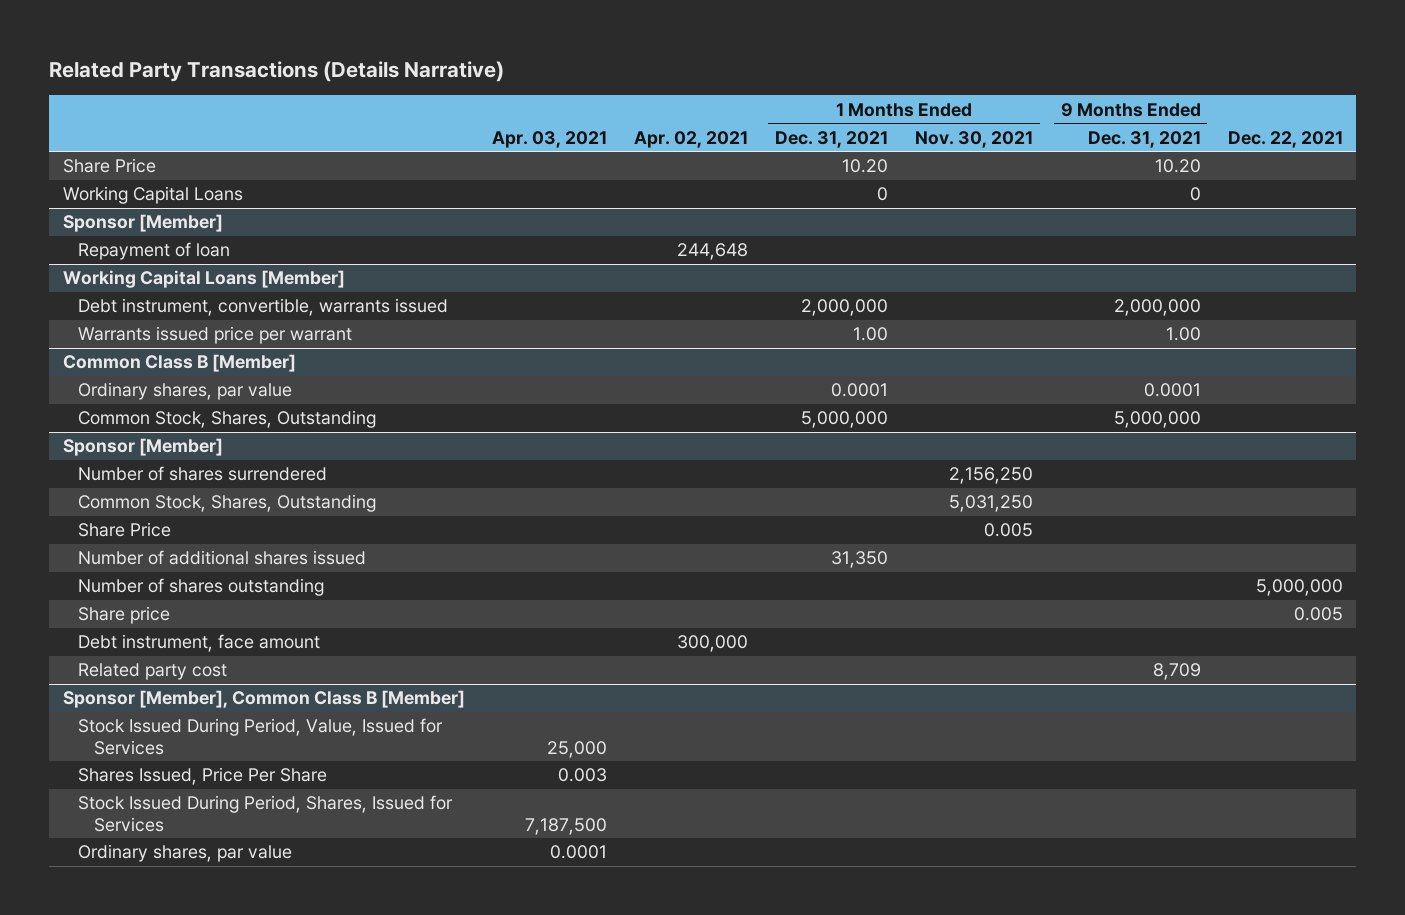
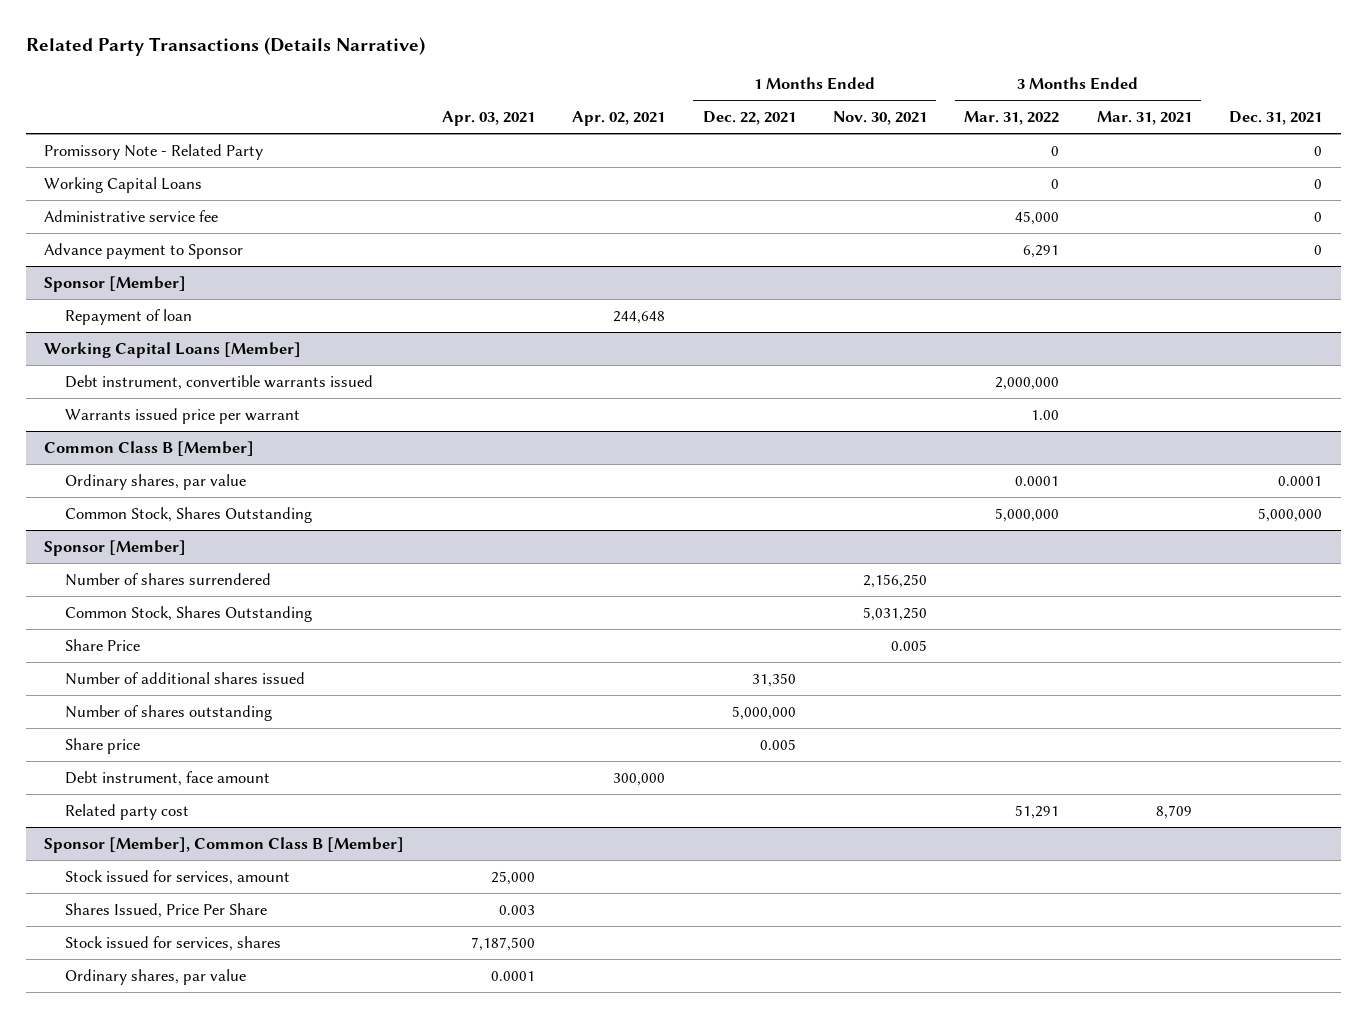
- | Apr. 03, 2021 | Apr. 02, 2021 | 1 Months Ended Dec. 31, 2021 | 1 Months Ended Nov. 30, 2021 | 9 Months Ended Dec. 31, 2021 | Dec. 22, 2021
+ | Apr. 03, 2021 | Apr. 02, 2021 | 1 Months Ended Dec. 22, 2021 | 1 Months Ended Nov. 30, 2021 | 3 Months Ended Mar. 31, 2022 | 3 Months Ended Mar. 31, 2021 | Dec. 31, 2021
- Share Price | | | 10.20 | | 10.20 |
+ Promissory Note - Related Party | | | | | 0 | | 0
+ Administrative service fee | | | | | 45,000 | | 0
+ Advance payment to Sponsor | | | | | 6,291 | | 0
@ Working Capital Loans [Member]
- Debt instrument, convertible, warrants issued | | | 2,000,000 | | 2,000,000 |
+ Debt instrument, convertible warrants issued | | | | | 2,000,000 | |
@ Common Class B [Member]
- Common Stock, Shares, Outstanding | | | 5,000,000 | | 5,000,000 |
+ Common Stock, Shares Outstanding | | | | | 5,000,000 | | 5,000,000
@ Sponsor [Member]
- Common Stock, Shares, Outstanding | | | | 5,031,250 | |
+ Common Stock, Shares Outstanding | | | | 5,031,250 | | |
@ Sponsor [Member], Common Class B [Member]
- Stock Issued During Period, Value, Issued for Services | 25,000 | | | | |
+ Stock issued for services, amount | 25,000 | | | | | |
- Stock Issued During Period, Shares, Issued for Services | 7,187,500 | | | | |
+ Stock issued for services, shares | 7,187,500 | | | | | |

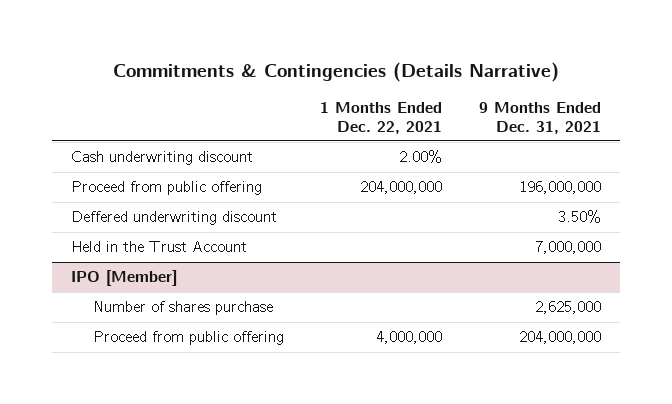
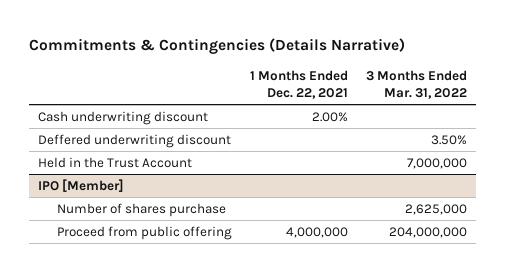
- | 1 Months Ended Dec. 22, 2021 | 9 Months Ended Dec. 31, 2021
+ | 1 Months Ended Dec. 22, 2021 | 3 Months Ended Mar. 31, 2022
- Proceed from public offering | 204,000,000 | 196,000,000

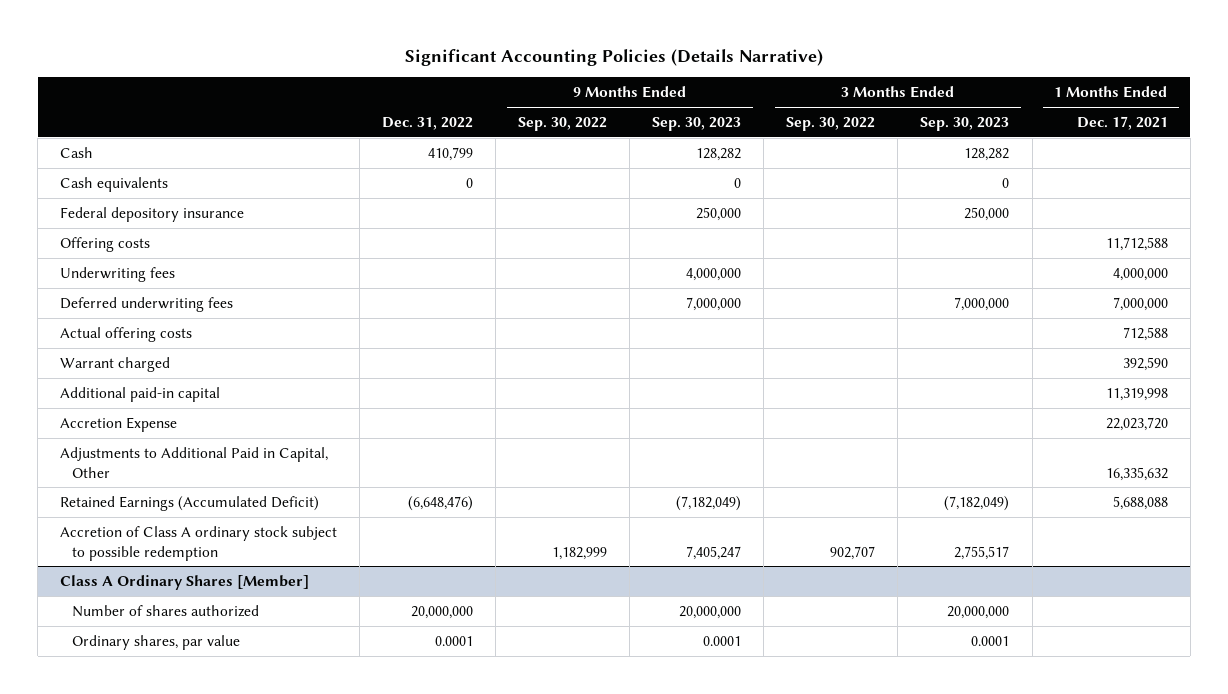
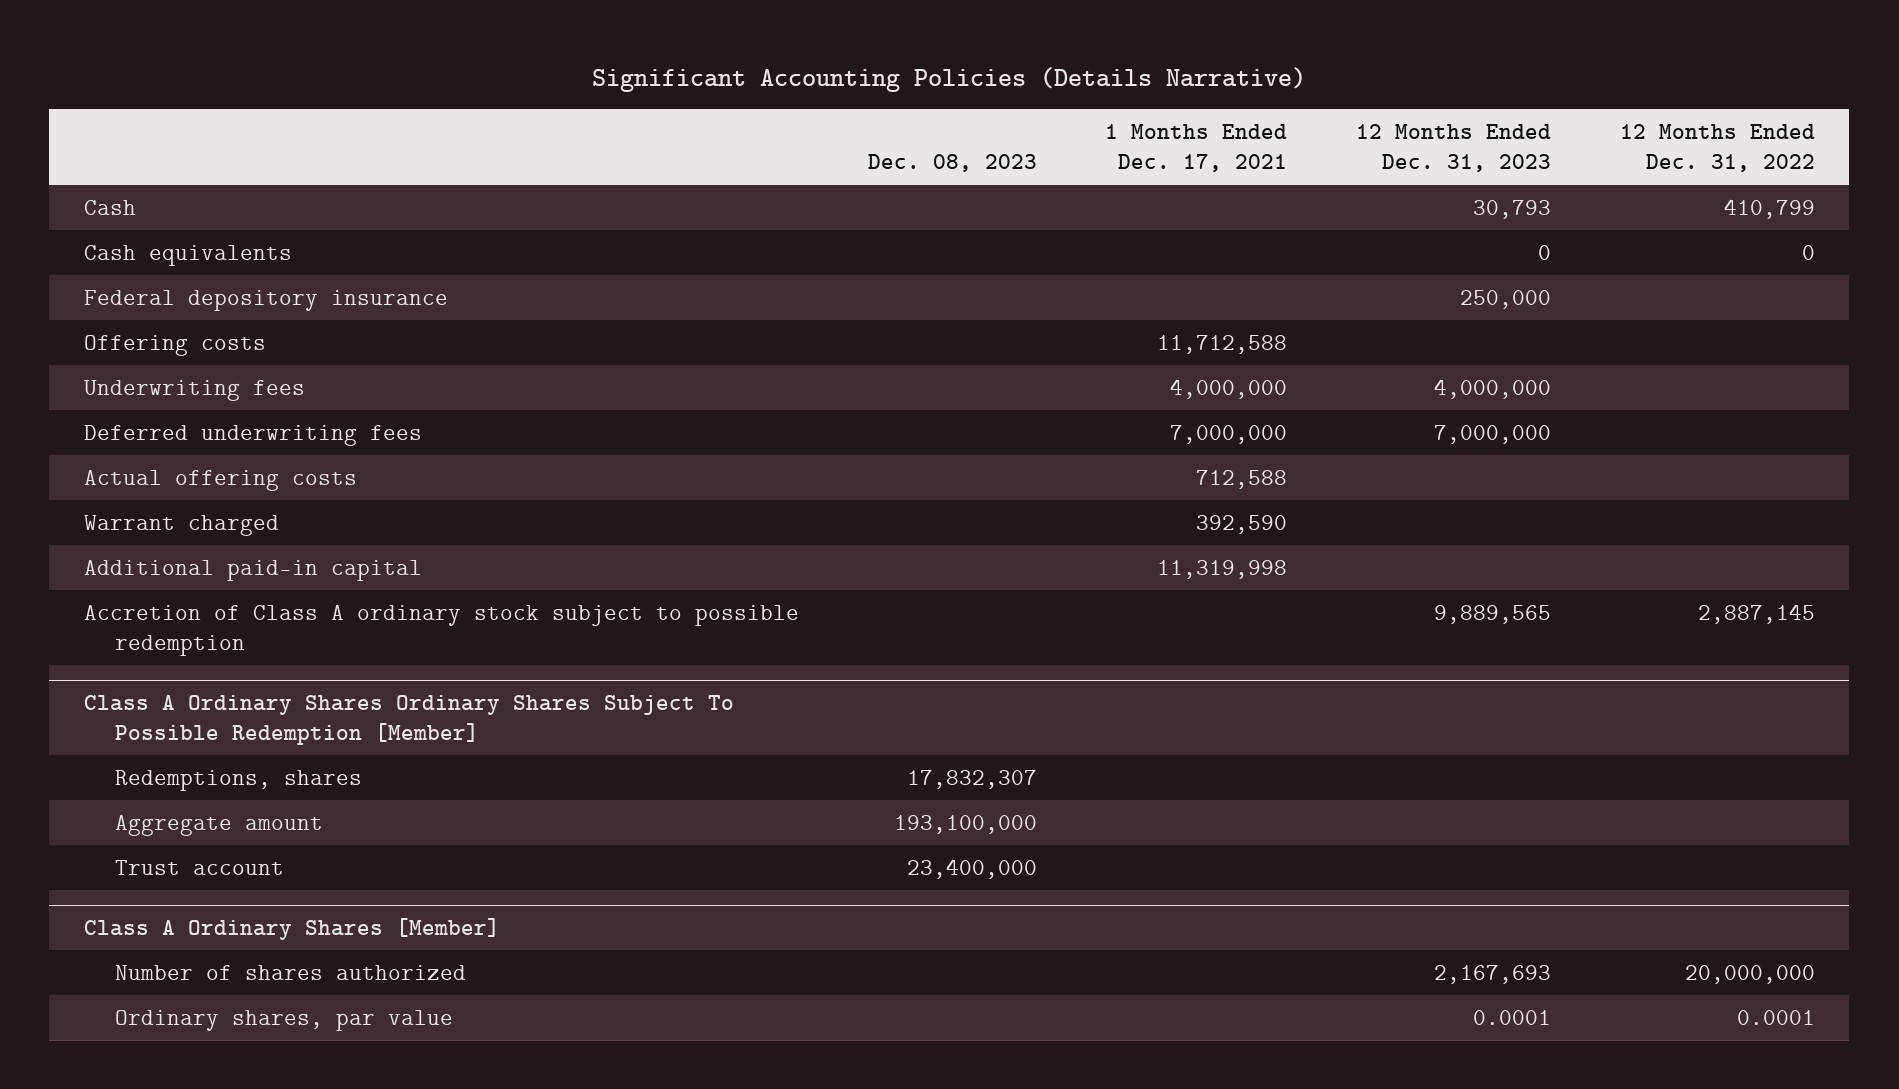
- | Dec. 31, 2022 | 9 Months Ended Sep. 30, 2022 | 9 Months Ended Sep. 30, 2023 | 3 Months Ended Sep. 30, 2022 | 3 Months Ended Sep. 30, 2023 | 1 Months Ended Dec. 17, 2021
+ | Dec. 08, 2023 | 1 Months Ended Dec. 17, 2021 | 12 Months Ended Dec. 31, 2023 | 12 Months Ended Dec. 31, 2022
- Accretion Expense | | | | | | 22,023,720
- Adjustments to Additional Paid in Capital, Other | | | | | | 16,335,632
- Retained Earnings (Accumulated Deficit) | (6,648,476) | | (7,182,049) | | (7,182,049) | 5,688,088
+ Class A Ordinary Shares Ordinary Shares Subject To Possible Redemption [Member]
+ Redemptions, shares | 17,832,307 | | |
+ Aggregate amount | 193,100,000 | | |
+ Trust account | 23,400,000 | | |

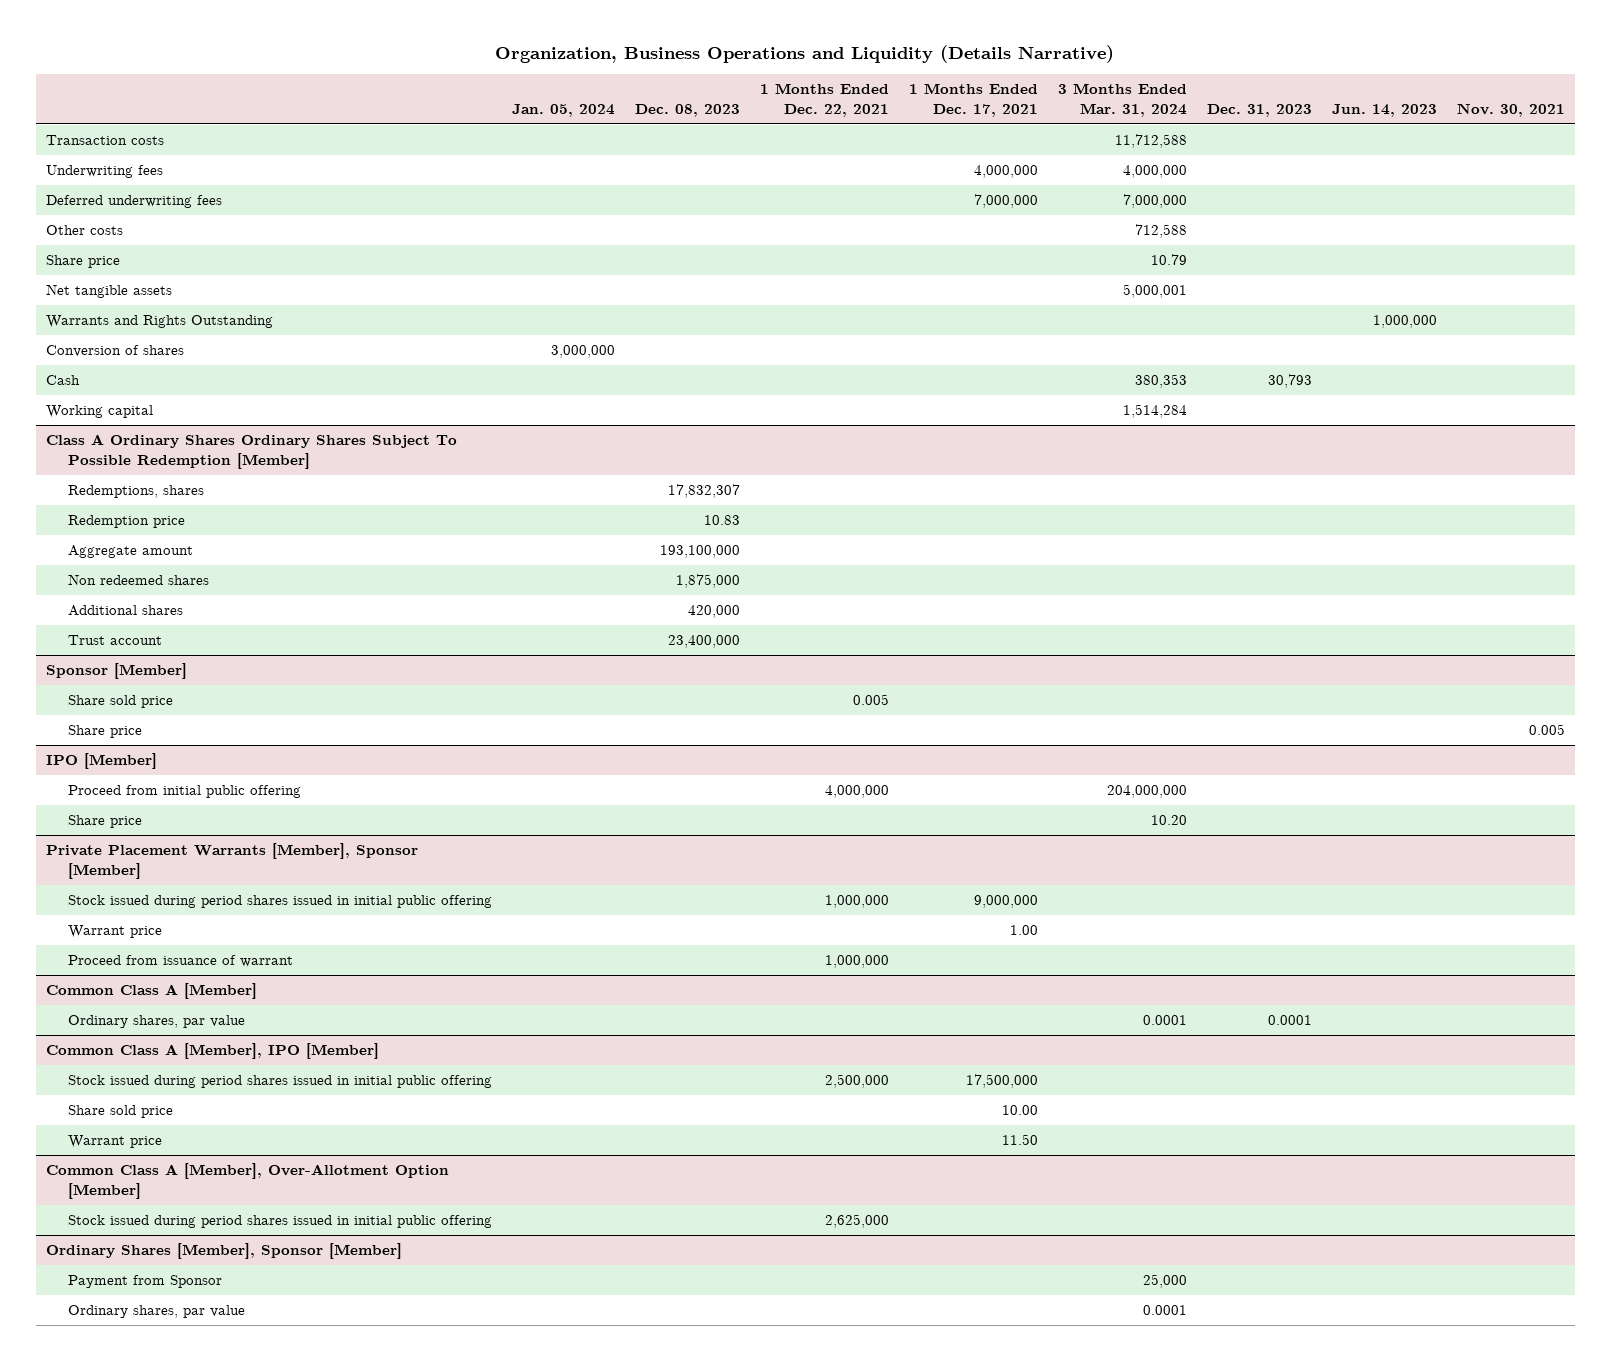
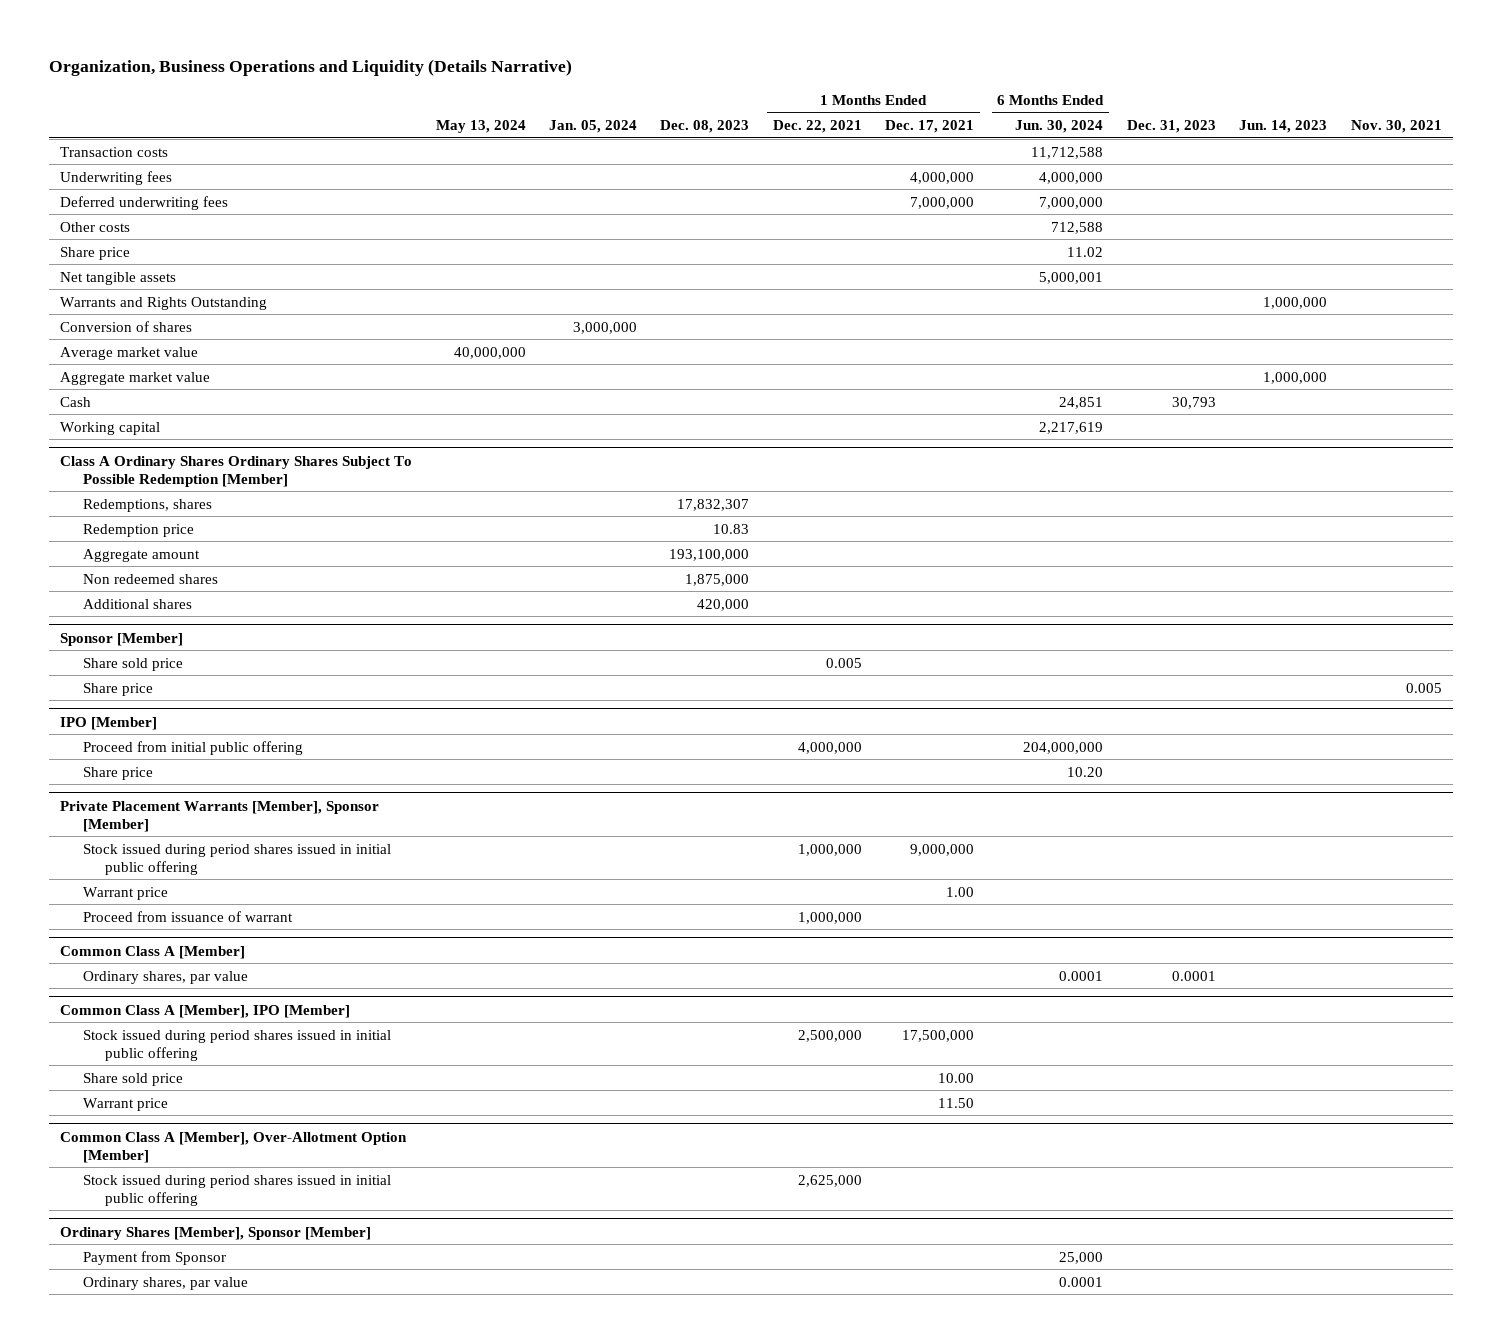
- | Jan. 05, 2024 | Dec. 08, 2023 | 1 Months Ended Dec. 22, 2021 | 1 Months Ended Dec. 17, 2021 | 3 Months Ended Mar. 31, 2024 | Dec. 31, 2023 | Jun. 14, 2023 | Nov. 30, 2021
+ | May 13, 2024 | Jan. 05, 2024 | Dec. 08, 2023 | 1 Months Ended Dec. 22, 2021 | 1 Months Ended Dec. 17, 2021 | 6 Months Ended Jun. 30, 2024 | Dec. 31, 2023 | Jun. 14, 2023 | Nov. 30, 2021
+ Average market value | 40,000,000 | | | | | | | |
+ Aggregate market value | | | | | | | | 1,000,000 |
@ Class A Ordinary Shares Ordinary Shares Subject To Possible Redemption [Member]
- Trust account | | 23,400,000 | | | | | |

